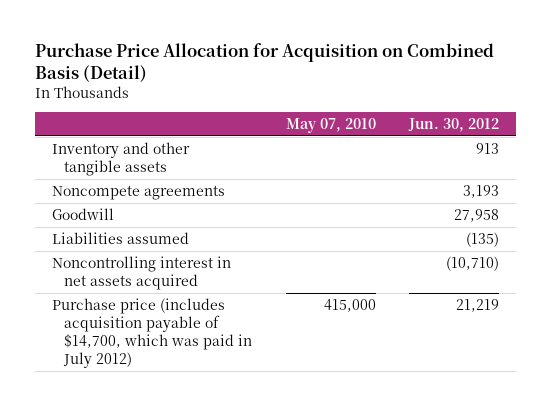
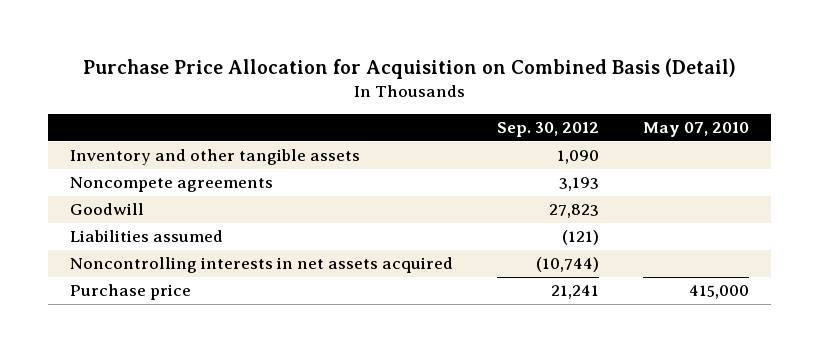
- | May 07, 2010 | Jun. 30, 2012
+ | Sep. 30, 2012 | May 07, 2010
- Noncontrolling interest in net assets acquired | | (10,710)
- Purchase price (includes acquisition payable of $14,700, which was paid in July 2012) | 415,000 | 21,219
+ Noncontrolling interests in net assets acquired | (10,744) |
+ Purchase price | 21,241 | 415,000

